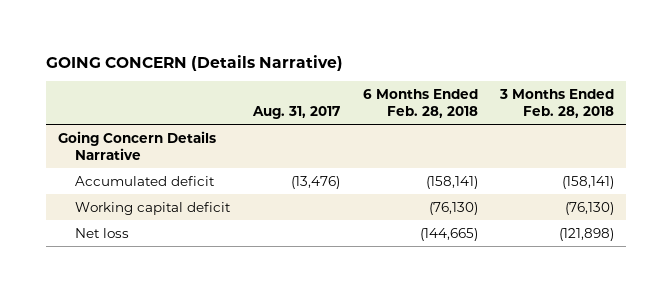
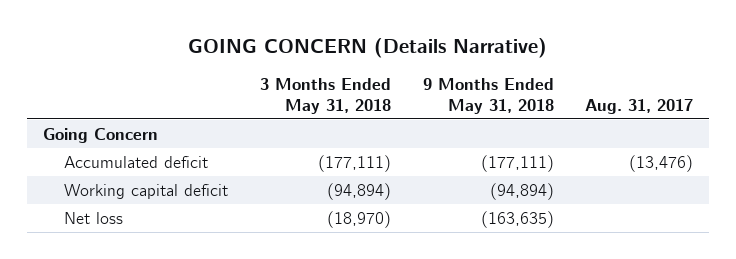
- | Aug. 31, 2017 | 6 Months Ended Feb. 28, 2018 | 3 Months Ended Feb. 28, 2018
+ | 3 Months Ended May 31, 2018 | 9 Months Ended May 31, 2018 | Aug. 31, 2017
- Going Concern Details Narrative
+ Going Concern

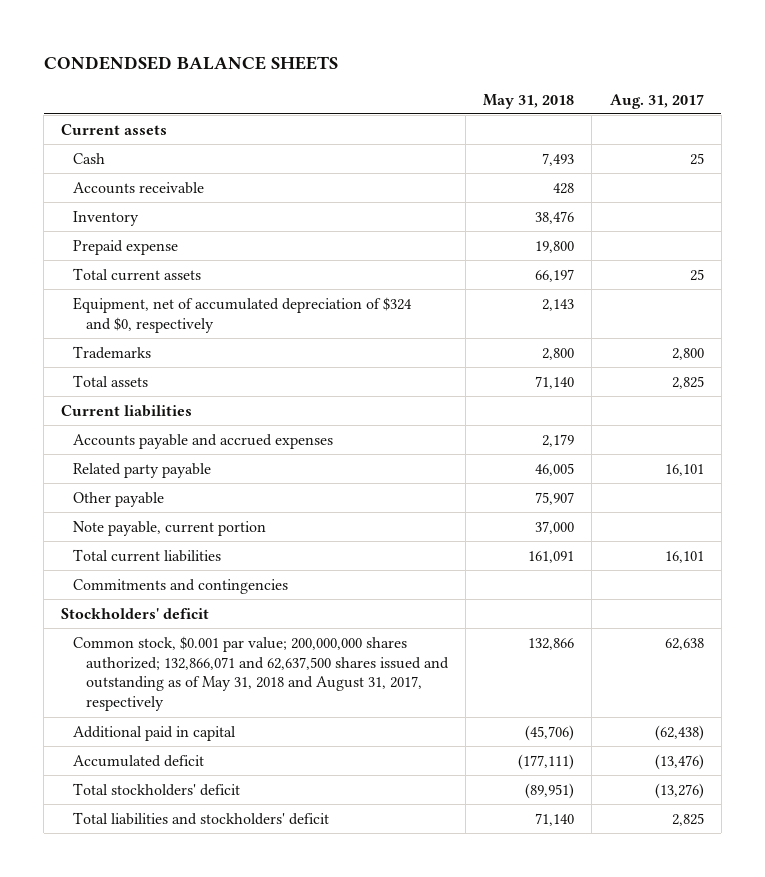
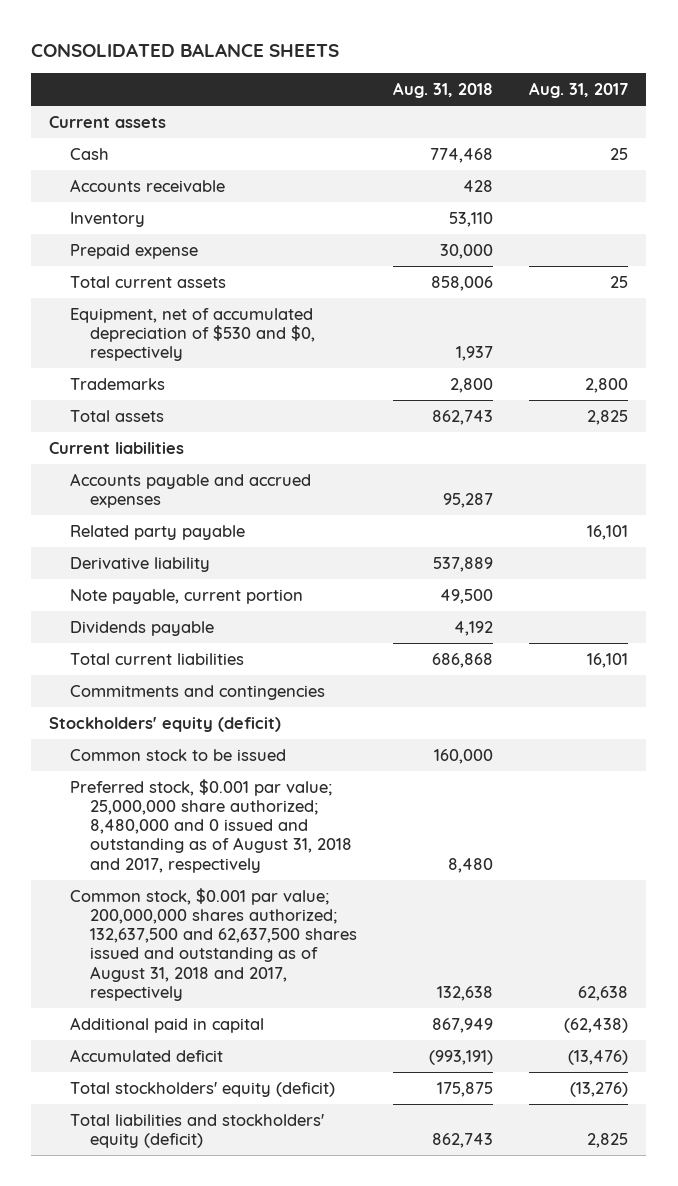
- CONDENDSED BALANCE SHEETS
+ CONSOLIDATED BALANCE SHEETS
- | May 31, 2018 | Aug. 31, 2017
+ | Aug. 31, 2018 | Aug. 31, 2017
- Equipment, net of accumulated depreciation of $324 and $0, respectively | 2,143 |
+ Equipment, net of accumulated depreciation of $530 and $0, respectively | 1,937 |
- Other payable | 75,907 |
+ Derivative liability | 537,889 |
+ Dividends payable | 4,192 |
- Stockholders' deficit
- Common stock, $0.001 par value; 200,000,000 shares authorized; 132,866,071 and 62,637,500 shares issued and outstanding as of May 31, 2018 and August 31, 2017, respectively | 132,866 | 62,638
+ Stockholders' equity (deficit)
+ Common stock to be issued | 160,000 |
+ Preferred stock, $0.001 par value; 25,000,000 share authorized; 8,480,000 and 0 issued and outstanding as of August 31, 2018 and 2017, respectively | 8,480 |
+ Common stock, $0.001 par value; 200,000,000 shares authorized; 132,637,500 and 62,637,500 shares issued and outstanding as of August 31, 2018 and 2017, respectively | 132,638 | 62,638
- Total stockholders' deficit | (89,951) | (13,276)
- Total liabilities and stockholders' deficit | 71,140 | 2,825
+ Total stockholders' equity (deficit) | 175,875 | (13,276)
+ Total liabilities and stockholders' equity (deficit) | 862,743 | 2,825

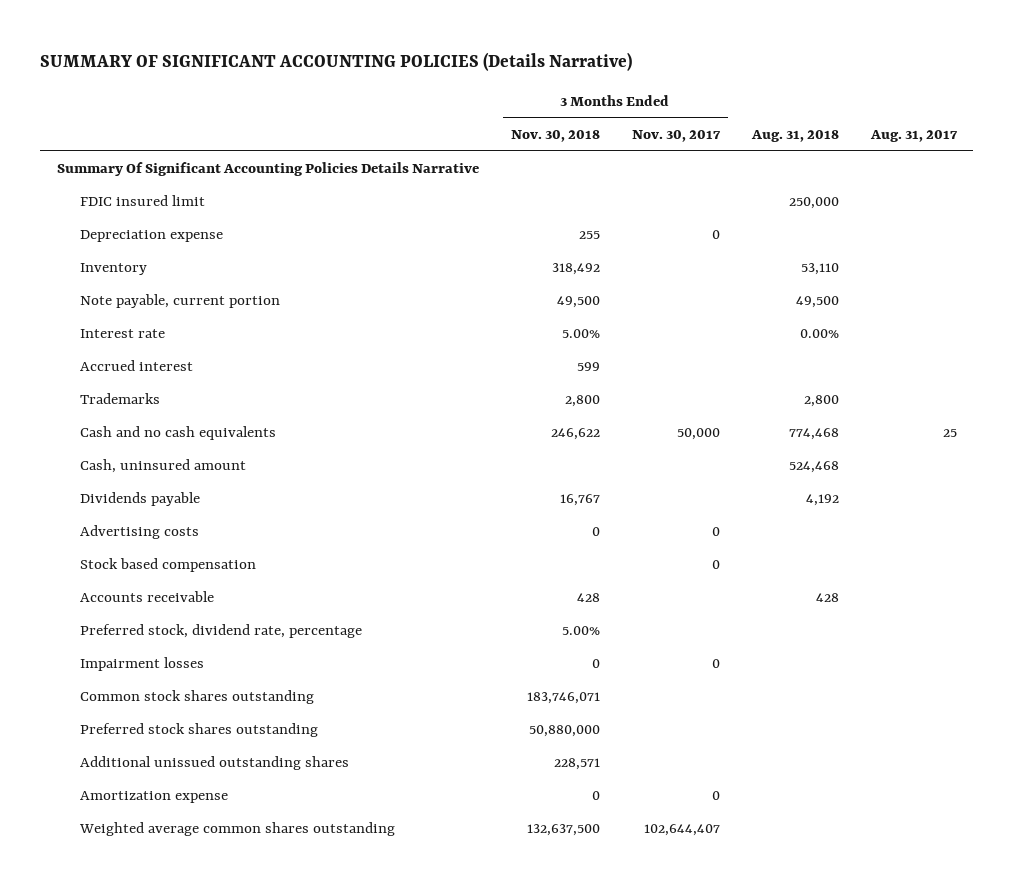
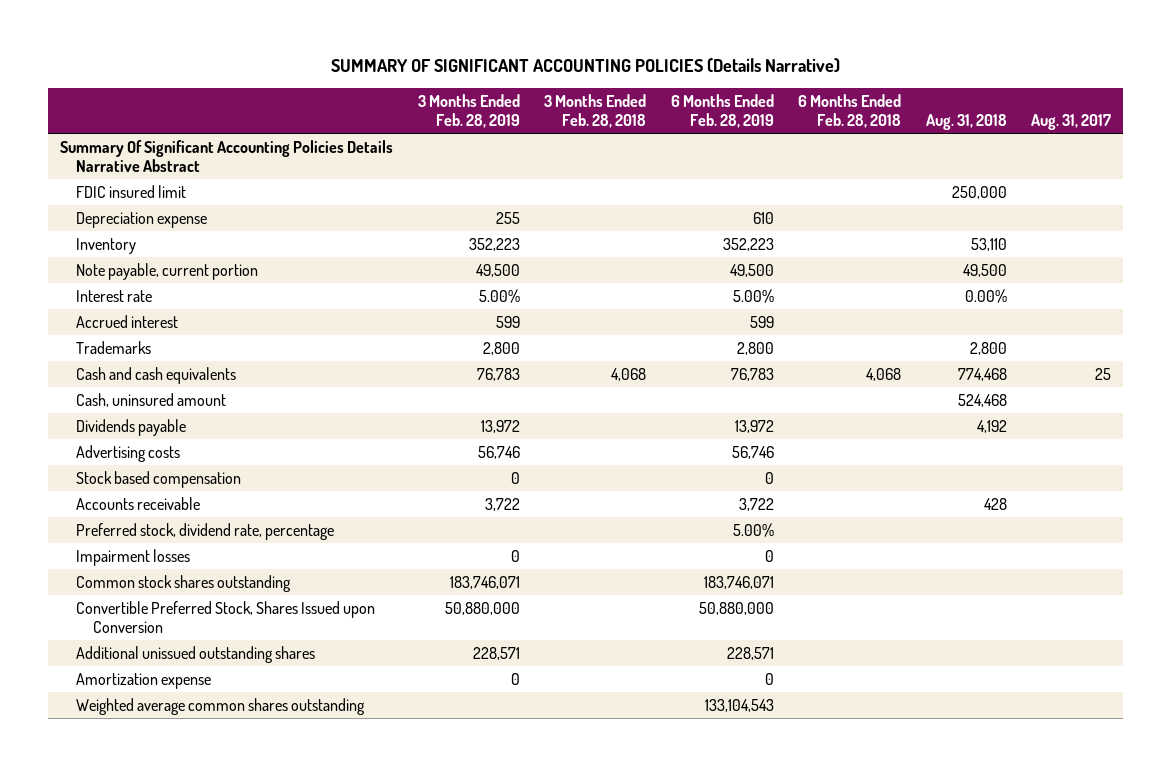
- | 3 Months Ended Nov. 30, 2018 | 3 Months Ended Nov. 30, 2017 | Aug. 31, 2018 | Aug. 31, 2017
+ | 3 Months Ended Feb. 28, 2019 | 3 Months Ended Feb. 28, 2018 | 6 Months Ended Feb. 28, 2019 | 6 Months Ended Feb. 28, 2018 | Aug. 31, 2018 | Aug. 31, 2017
- Summary Of Significant Accounting Policies Details Narrative
+ Summary Of Significant Accounting Policies Details Narrative Abstract
- Cash and no cash equivalents | 246,622 | 50,000 | 774,468 | 25
+ Cash and cash equivalents | 76,783 | 4,068 | 76,783 | 4,068 | 774,468 | 25
- Preferred stock shares outstanding | 50,880,000 | | |
+ Convertible Preferred Stock, Shares Issued upon Conversion | 50,880,000 | | 50,880,000 | | |

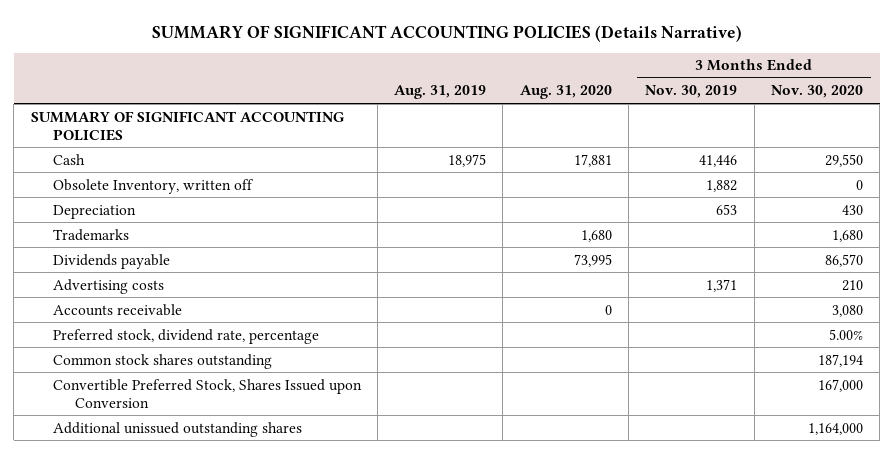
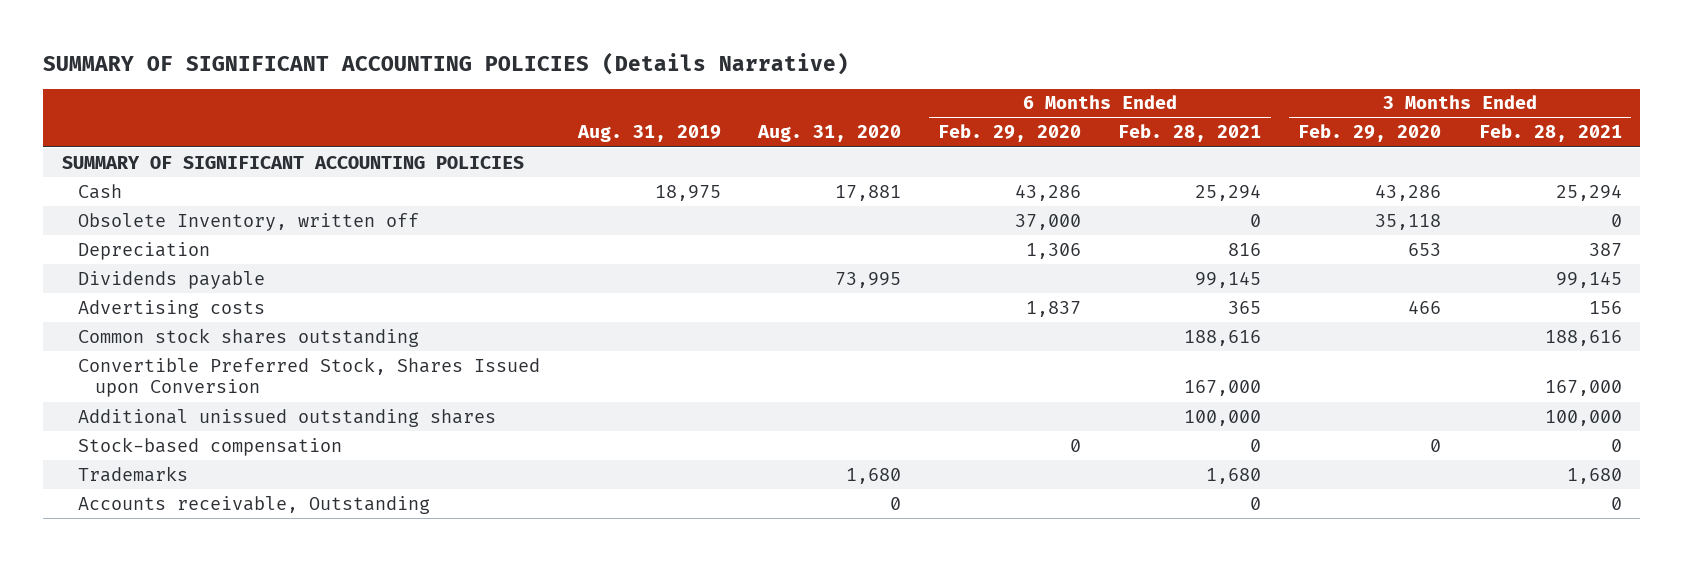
- | Aug. 31, 2019 | Aug. 31, 2020 | 3 Months Ended Nov. 30, 2019 | 3 Months Ended Nov. 30, 2020
+ | Aug. 31, 2019 | Aug. 31, 2020 | 6 Months Ended Feb. 29, 2020 | 6 Months Ended Feb. 28, 2021 | 3 Months Ended Feb. 29, 2020 | 3 Months Ended Feb. 28, 2021
- Accounts receivable | | 0 | | 3,080
- Preferred stock, dividend rate, percentage | | | | 5.00%
+ Stock-based compensation | | | 0 | 0 | 0 | 0
moved down: Trademarks | | 1,680 | | 1,680 | | 1,680
+ Accounts receivable, Outstanding | | 0 | | 0 | | 0

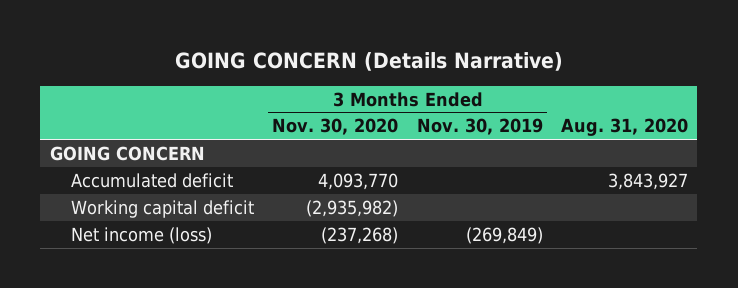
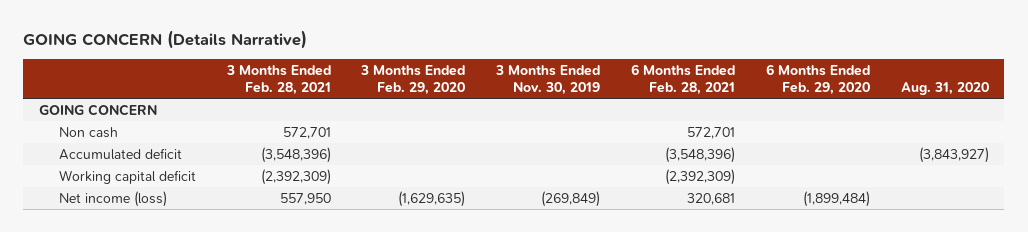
- | 3 Months Ended Nov. 30, 2020 | 3 Months Ended Nov. 30, 2019 | Aug. 31, 2020
+ | 3 Months Ended Feb. 28, 2021 | 3 Months Ended Feb. 29, 2020 | 3 Months Ended Nov. 30, 2019 | 6 Months Ended Feb. 28, 2021 | 6 Months Ended Feb. 29, 2020 | Aug. 31, 2020
- Accumulated deficit | 4,093,770 | | 3,843,927
+ Non cash | 572,701 | | | 572,701 | |
+ Accumulated deficit | (3,548,396) | | | (3,548,396) | | (3,843,927)

